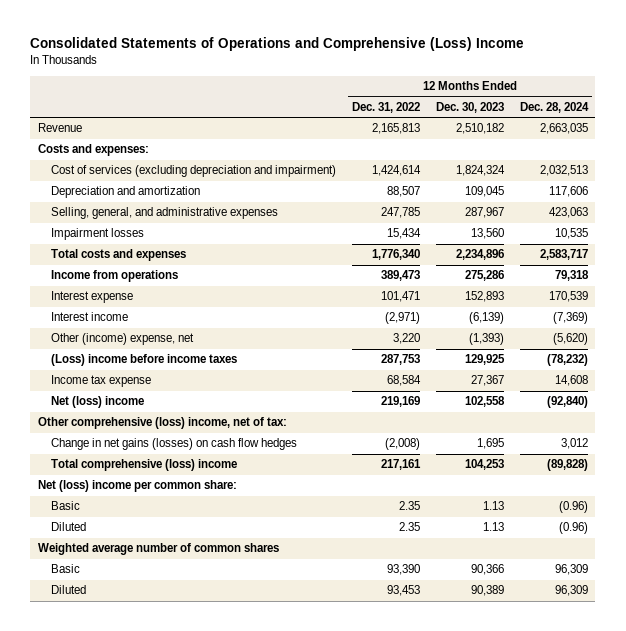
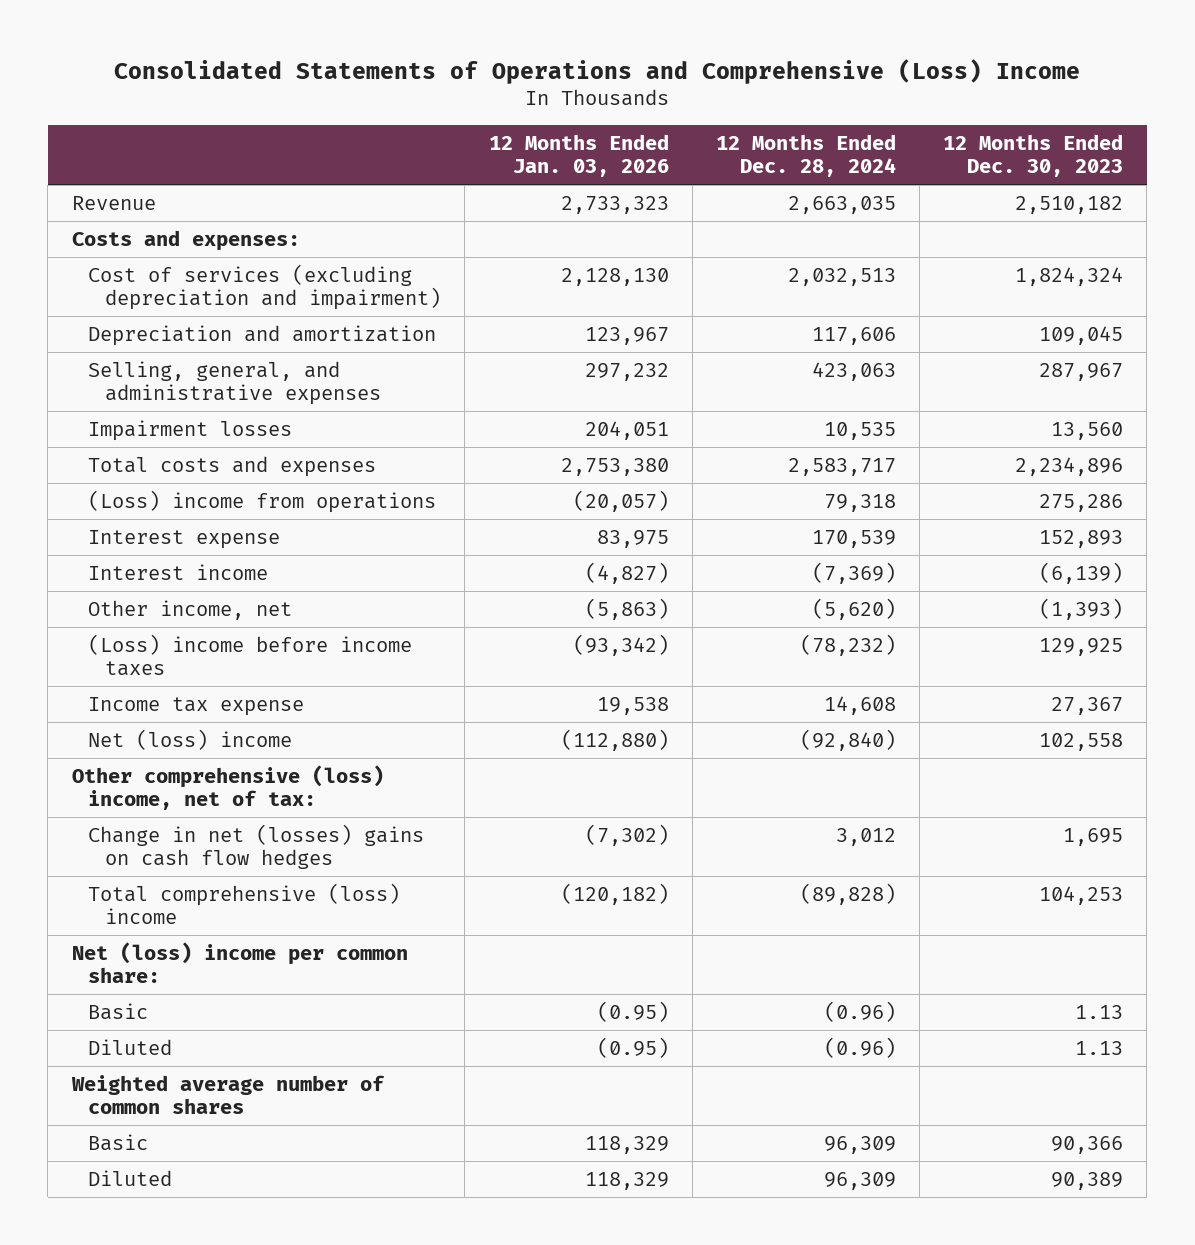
- | 12 Months Ended Dec. 31, 2022 | 12 Months Ended Dec. 30, 2023 | 12 Months Ended Dec. 28, 2024
+ | 12 Months Ended Jan. 03, 2026 | 12 Months Ended Dec. 28, 2024 | 12 Months Ended Dec. 30, 2023
- Income from operations | 389,473 | 275,286 | 79,318
+ (Loss) income from operations | (20,057) | 79,318 | 275,286
- Other (income) expense, net | 3,220 | (1,393) | (5,620)
+ Other income, net | (5,863) | (5,620) | (1,393)
- Change in net gains (losses) on cash flow hedges | (2,008) | 1,695 | 3,012
+ Change in net (losses) gains on cash flow hedges | (7,302) | 3,012 | 1,695

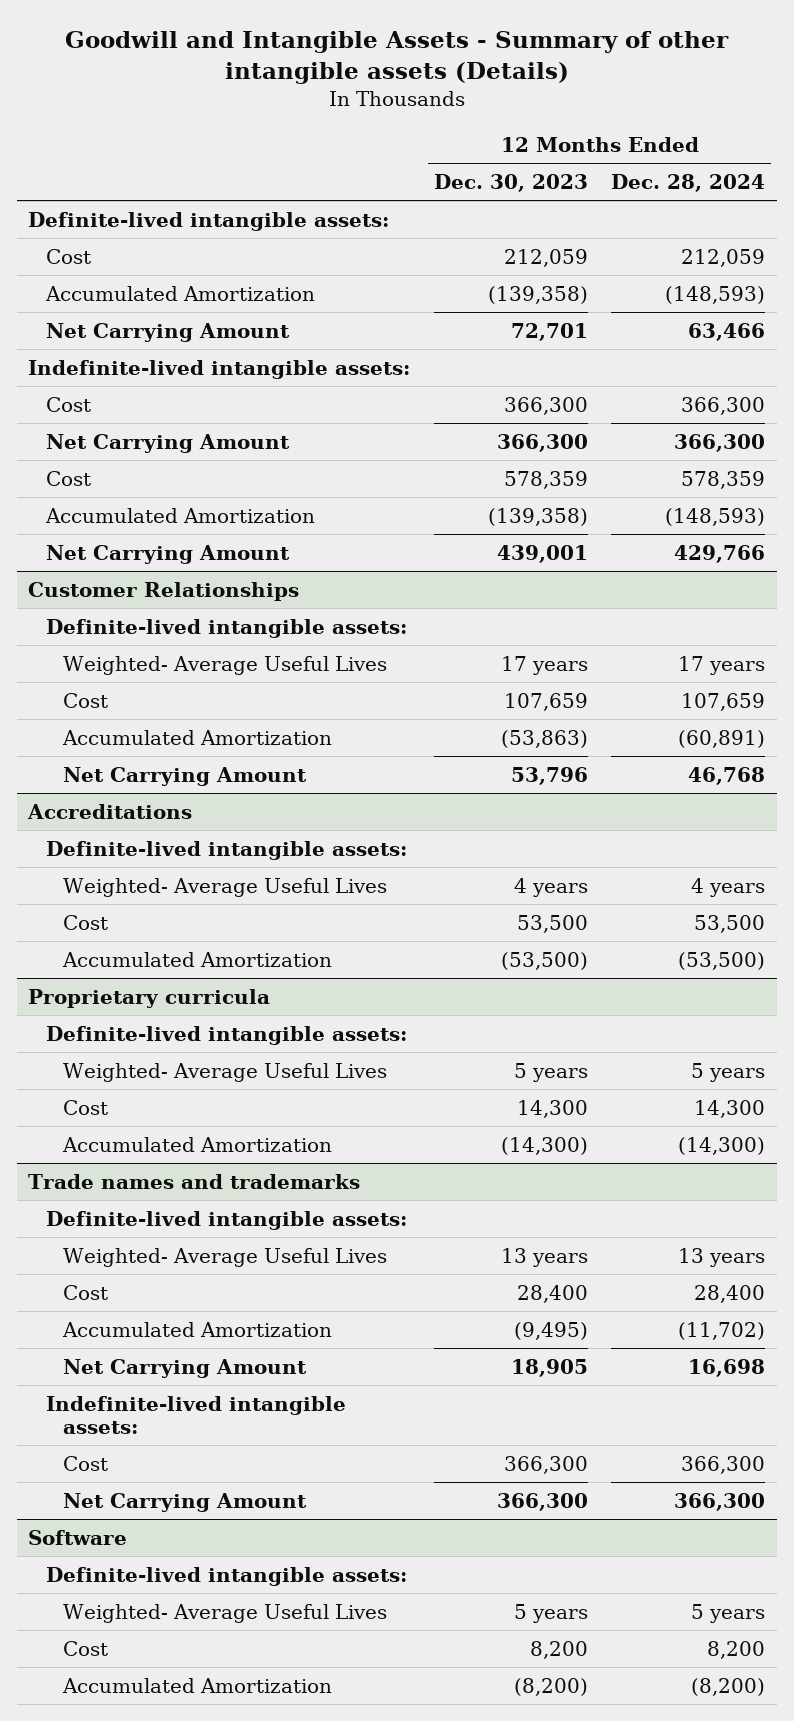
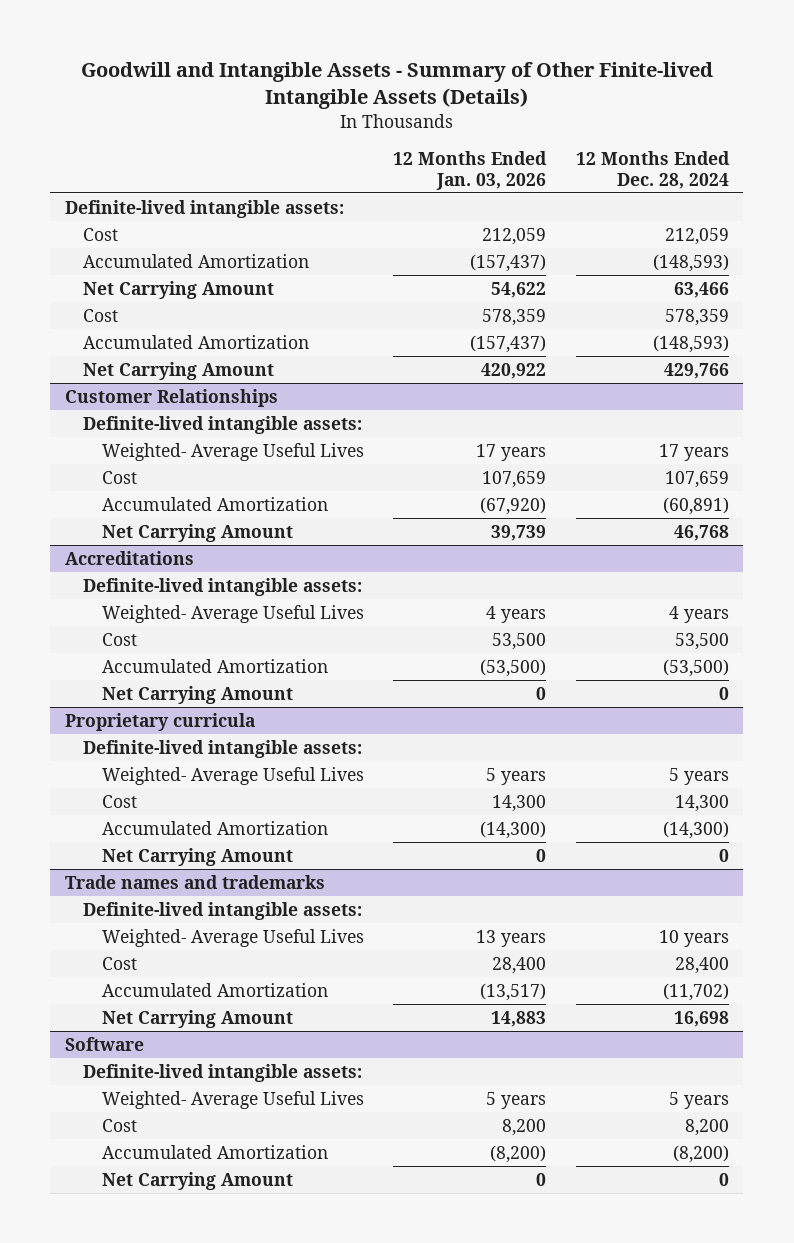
- Goodwill and Intangible Assets - Summary of other intangible assets (Details)
+ Goodwill and Intangible Assets - Summary of Other Finite-lived Intangible Assets (Details)
- | 12 Months Ended Dec. 30, 2023 | 12 Months Ended Dec. 28, 2024
+ | 12 Months Ended Jan. 03, 2026 | 12 Months Ended Dec. 28, 2024
- Indefinite-lived intangible assets:
- Cost | 366,300 | 366,300
- Net Carrying Amount | 366,300 | 366,300
@ Accreditations
+ Net Carrying Amount | 0 | 0
@ Proprietary curricula
+ Net Carrying Amount | 0 | 0
@ Trade names and trademarks
- Weighted- Average Useful Lives | 13 years | 13 years
+ Weighted- Average Useful Lives | 13 years | 10 years
- Indefinite-lived intangible assets:
- Cost | 366,300 | 366,300
- Net Carrying Amount | 366,300 | 366,300
@ Software
+ Net Carrying Amount | 0 | 0

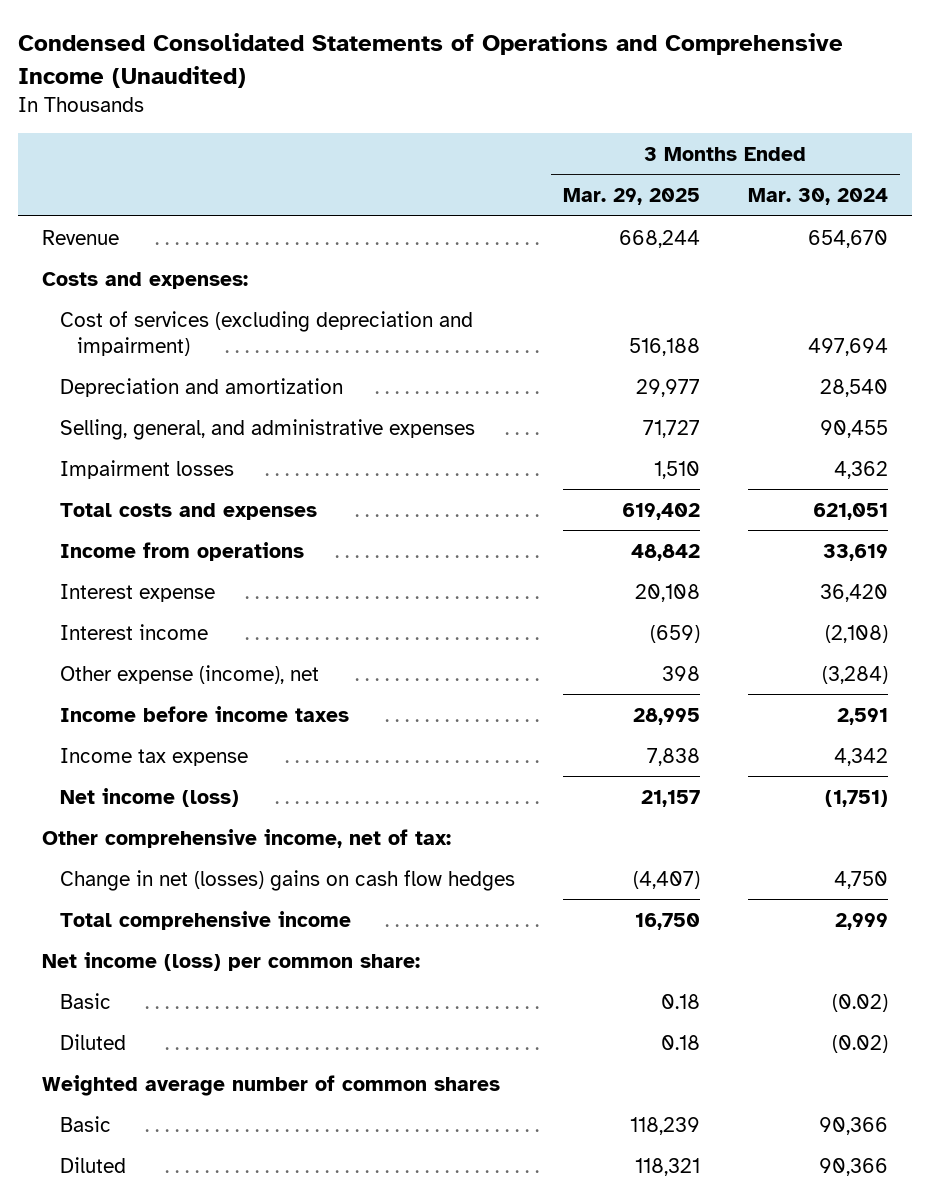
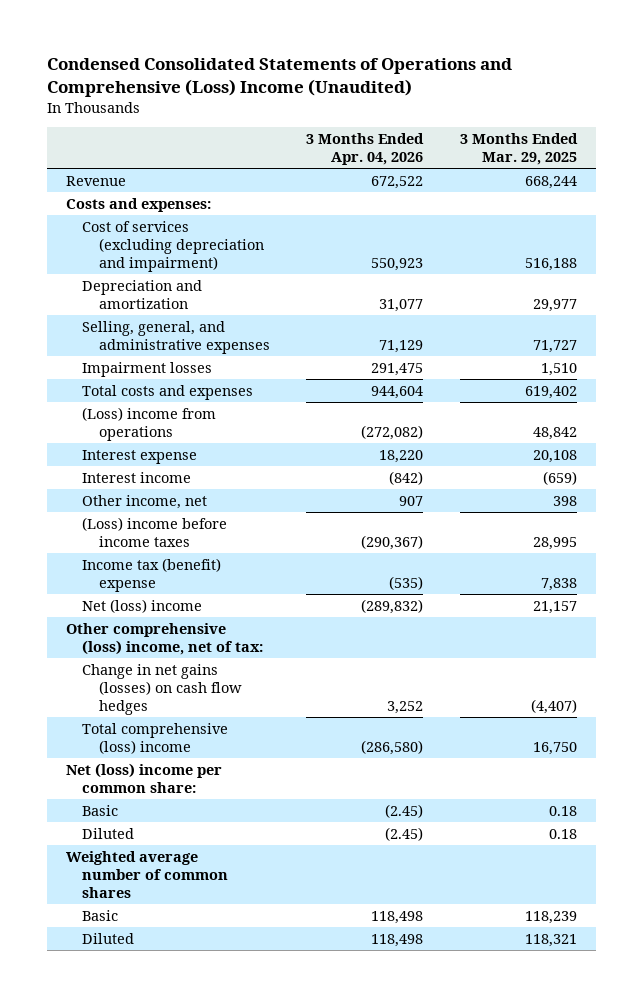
- Condensed Consolidated Statements of Operations and Comprehensive Income (Unaudited)
+ Condensed Consolidated Statements of Operations and Comprehensive (Loss) Income (Unaudited)
- | 3 Months Ended Mar. 29, 2025 | 3 Months Ended Mar. 30, 2024
+ | 3 Months Ended Apr. 04, 2026 | 3 Months Ended Mar. 29, 2025
- Income from operations | 48,842 | 33,619
+ (Loss) income from operations | (272,082) | 48,842
- Other expense (income), net | 398 | (3,284)
- Income before income taxes | 28,995 | 2,591
- Income tax expense | 7,838 | 4,342
- Net income (loss) | 21,157 | (1,751)
- Other comprehensive income, net of tax:
- Change in net (losses) gains on cash flow hedges | (4,407) | 4,750
- Total comprehensive income | 16,750 | 2,999
- Net income (loss) per common share:
+ Other income, net | 907 | 398
+ (Loss) income before income taxes | (290,367) | 28,995
+ Income tax (benefit) expense | (535) | 7,838
+ Net (loss) income | (289,832) | 21,157
+ Other comprehensive (loss) income, net of tax:
+ Change in net gains (losses) on cash flow hedges | 3,252 | (4,407)
+ Total comprehensive (loss) income | (286,580) | 16,750
+ Net (loss) income per common share:

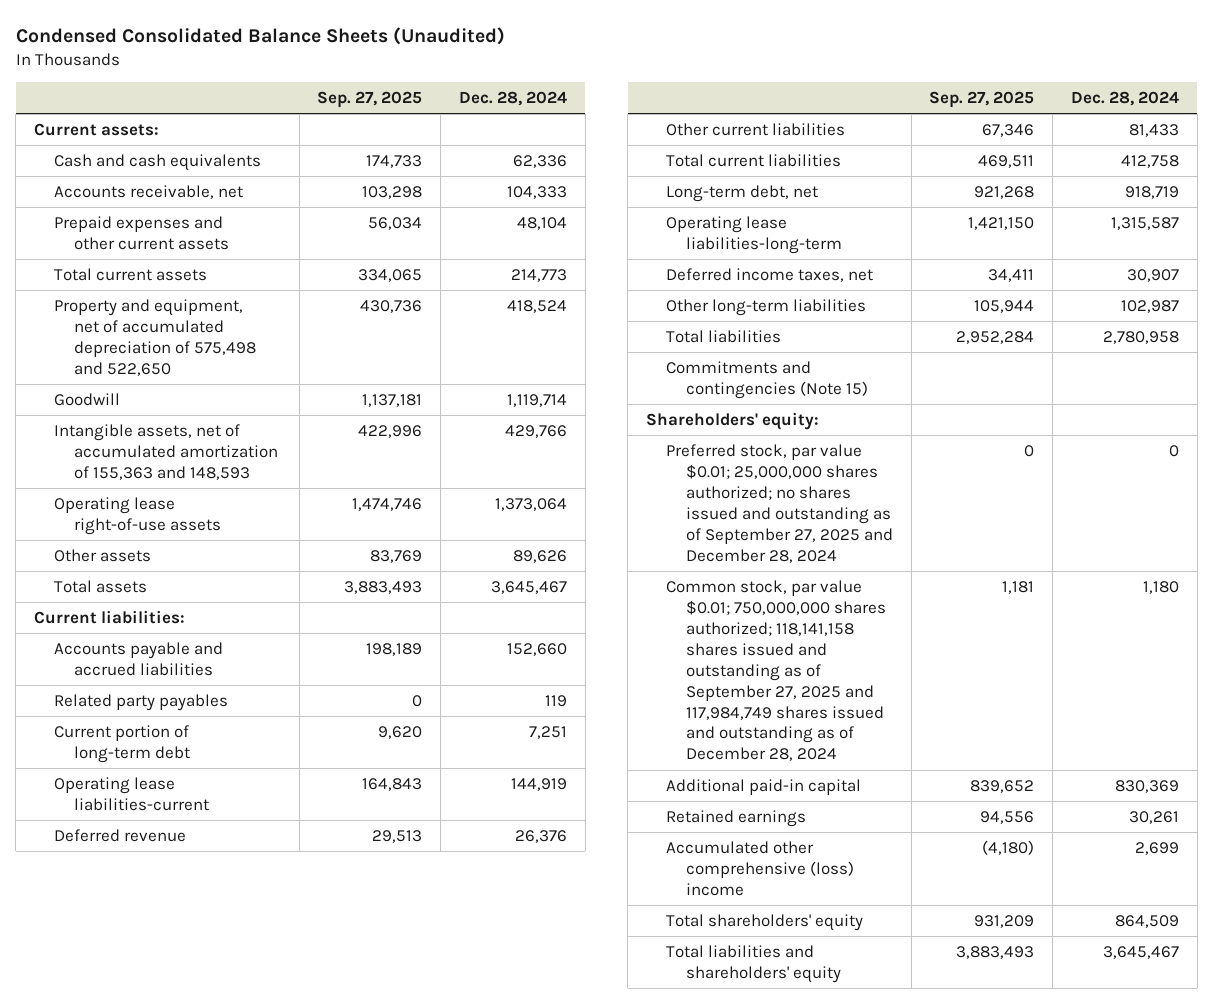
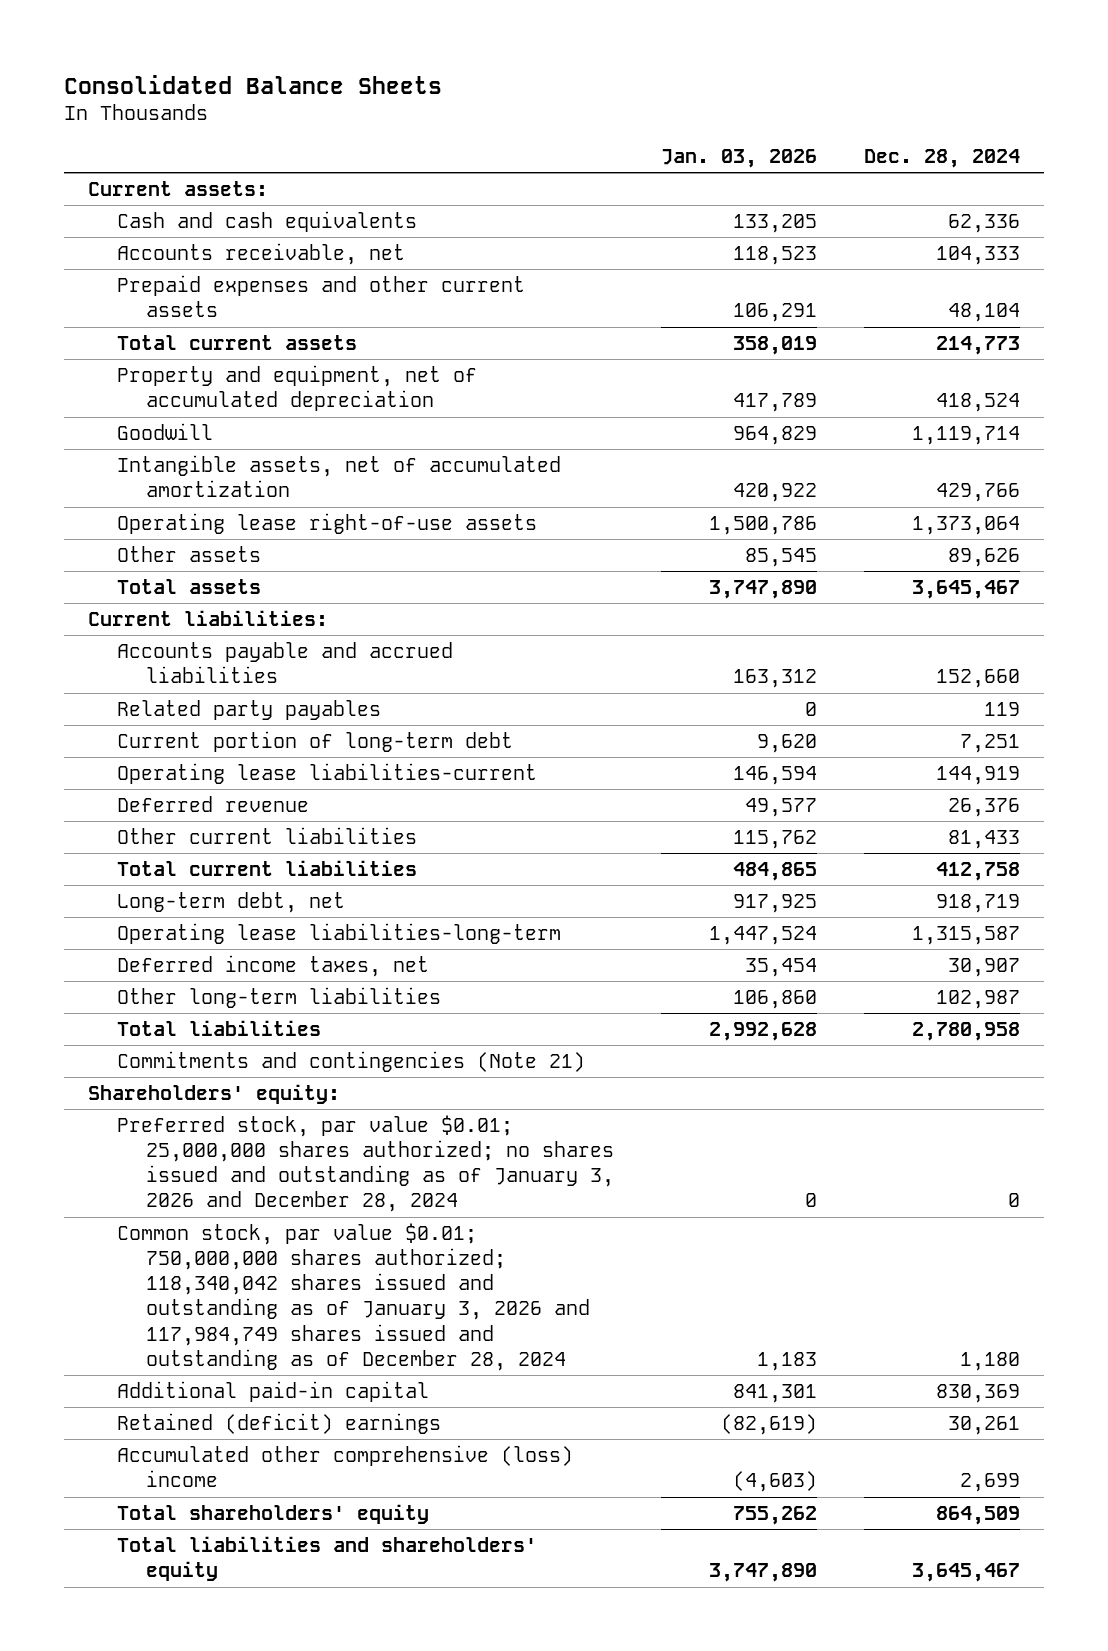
- Condensed Consolidated Balance Sheets (Unaudited)
+ Consolidated Balance Sheets
- | Sep. 27, 2025 | Dec. 28, 2024
+ | Jan. 03, 2026 | Dec. 28, 2024
- Property and equipment, net of accumulated depreciation of 575,498 and 522,650 | 430,736 | 418,524
+ Property and equipment, net of accumulated depreciation | 417,789 | 418,524
- Intangible assets, net of accumulated amortization of 155,363 and 148,593 | 422,996 | 429,766
+ Intangible assets, net of accumulated amortization | 420,922 | 429,766
- Commitments and contingencies (Note 15)
+ Commitments and contingencies (Note 21)
- Preferred stock, par value $0.01; 25,000,000 shares authorized; no shares issued and outstanding as of September 27, 2025 and December 28, 2024 | 0 | 0
- Common stock, par value $0.01; 750,000,000 shares authorized; 118,141,158 shares issued and outstanding as of September 27, 2025 and 117,984,749 shares issued and outstanding as of December 28, 2024 | 1,181 | 1,180
+ Preferred stock, par value $0.01; 25,000,000 shares authorized; no shares issued and outstanding as of January 3, 2026 and December 28, 2024 | 0 | 0
+ Common stock, par value $0.01; 750,000,000 shares authorized; 118,340,042 shares issued and outstanding as of January 3, 2026 and 117,984,749 shares issued and outstanding as of December 28, 2024 | 1,183 | 1,180
- Retained earnings | 94,556 | 30,261
+ Retained (deficit) earnings | (82,619) | 30,261

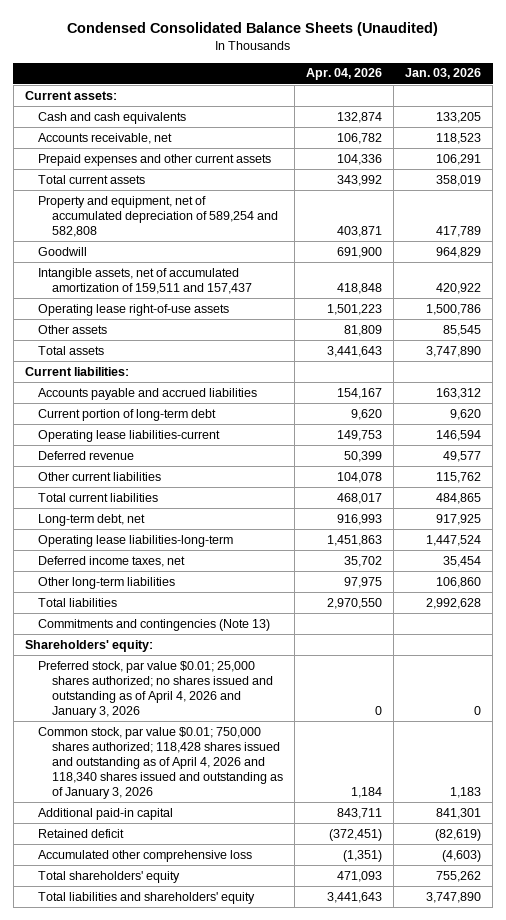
- Consolidated Balance Sheets
+ Condensed Consolidated Balance Sheets (Unaudited)
- | Jan. 03, 2026 | Dec. 28, 2024
+ | Apr. 04, 2026 | Jan. 03, 2026
- Property and equipment, net of accumulated depreciation | 417,789 | 418,524
+ Property and equipment, net of accumulated depreciation of 589,254 and 582,808 | 403,871 | 417,789
- Intangible assets, net of accumulated amortization | 420,922 | 429,766
+ Intangible assets, net of accumulated amortization of 159,511 and 157,437 | 418,848 | 420,922
- Related party payables | 0 | 119
- Commitments and contingencies (Note 21)
+ Commitments and contingencies (Note 13)
- Preferred stock, par value $0.01; 25,000,000 shares authorized; no shares issued and outstanding as of January 3, 2026 and December 28, 2024 | 0 | 0
- Common stock, par value $0.01; 750,000,000 shares authorized; 118,340,042 shares issued and outstanding as of January 3, 2026 and 117,984,749 shares issued and outstanding as of December 28, 2024 | 1,183 | 1,180
+ Preferred stock, par value $0.01; 25,000 shares authorized; no shares issued and outstanding as of April 4, 2026 and January 3, 2026 | 0 | 0
+ Common stock, par value $0.01; 750,000 shares authorized; 118,428 shares issued and outstanding as of April 4, 2026 and 118,340 shares issued and outstanding as of January 3, 2026 | 1,184 | 1,183
- Retained (deficit) earnings | (82,619) | 30,261
- Accumulated other comprehensive (loss) income | (4,603) | 2,699
+ Retained deficit | (372,451) | (82,619)
+ Accumulated other comprehensive loss | (1,351) | (4,603)

